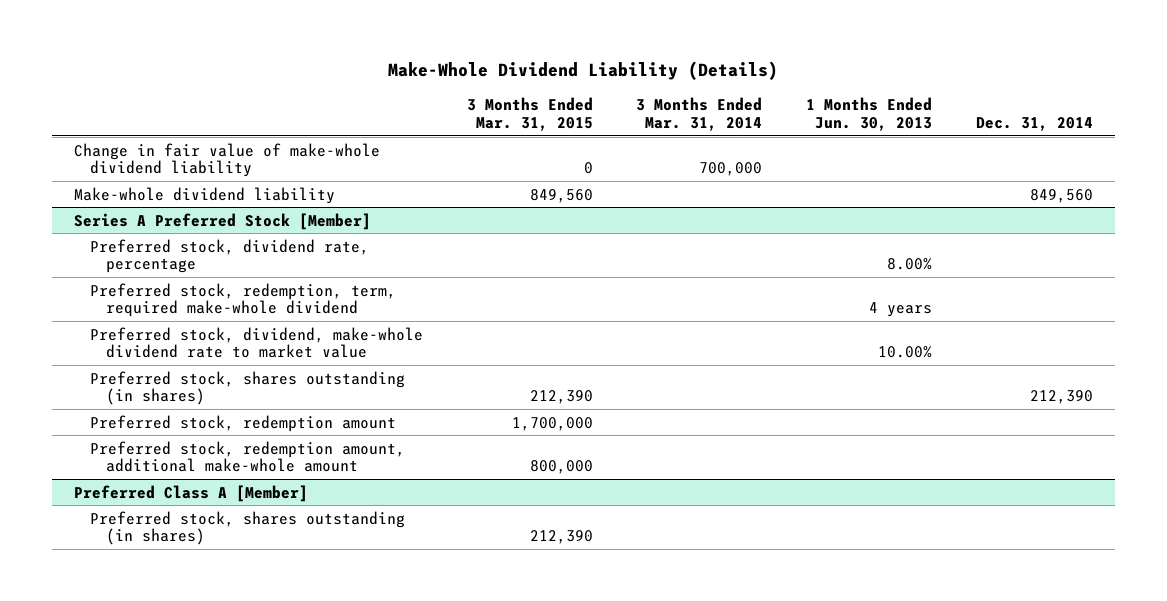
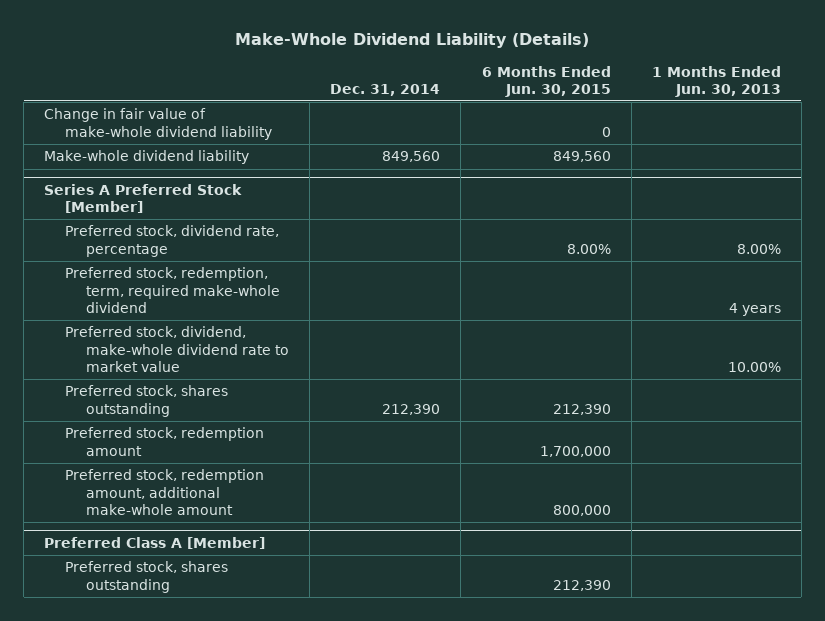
- | 3 Months Ended Mar. 31, 2015 | 3 Months Ended Mar. 31, 2014 | 1 Months Ended Jun. 30, 2013 | Dec. 31, 2014
+ | Dec. 31, 2014 | 6 Months Ended Jun. 30, 2015 | 1 Months Ended Jun. 30, 2013
@ Series A Preferred Stock [Member]
- Preferred stock, shares outstanding (in shares) | 212,390 | | | 212,390
+ Preferred stock, shares outstanding | 212,390 | 212,390 |
@ Preferred Class A [Member]
- Preferred stock, shares outstanding (in shares) | 212,390 | | |
+ Preferred stock, shares outstanding | | 212,390 |

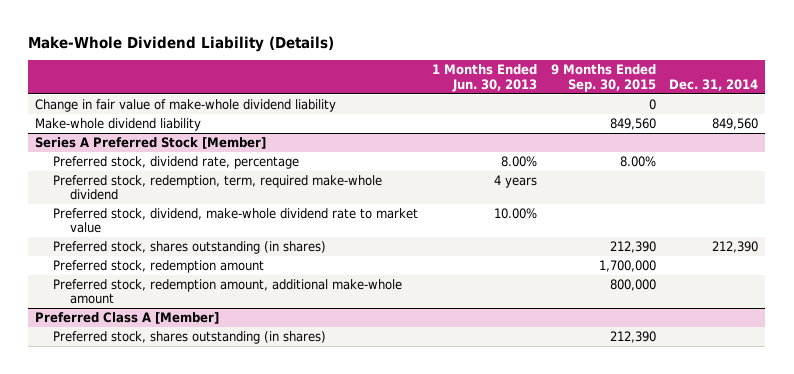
- | Dec. 31, 2014 | 6 Months Ended Jun. 30, 2015 | 1 Months Ended Jun. 30, 2013
+ | 1 Months Ended Jun. 30, 2013 | 9 Months Ended Sep. 30, 2015 | Dec. 31, 2014
@ Series A Preferred Stock [Member]
- Preferred stock, shares outstanding | 212,390 | 212,390 |
+ Preferred stock, shares outstanding (in shares) | | 212,390 | 212,390
@ Preferred Class A [Member]
- Preferred stock, shares outstanding | | 212,390 |
+ Preferred stock, shares outstanding (in shares) | | 212,390 |

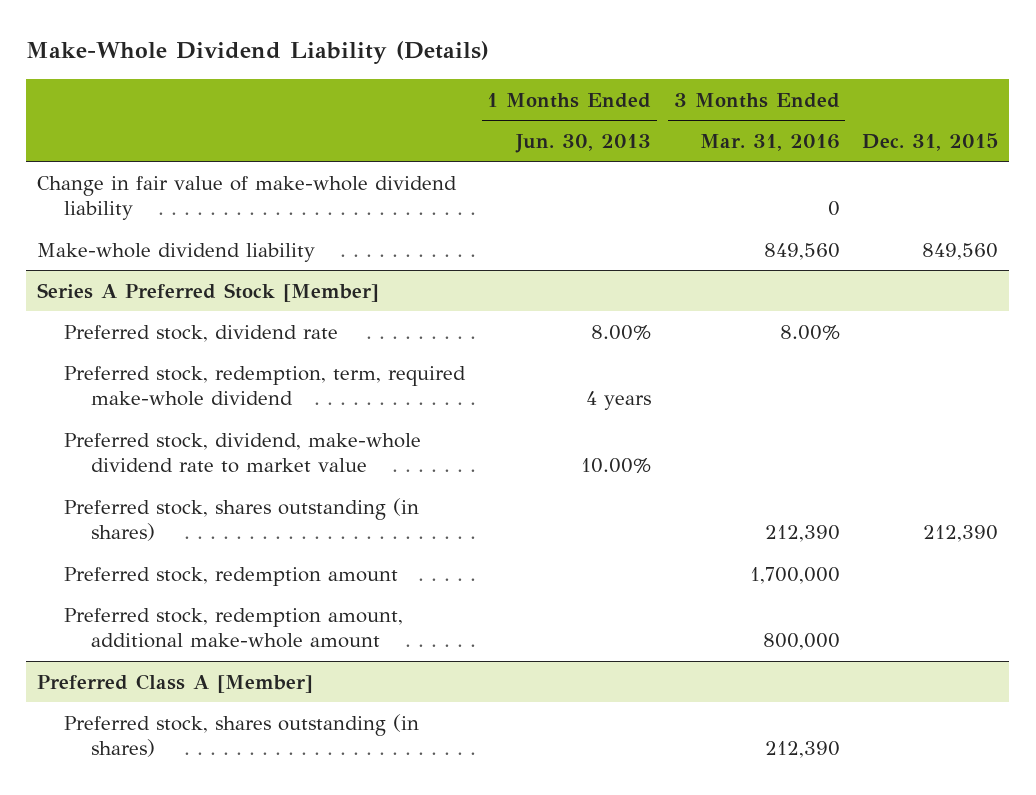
- | 1 Months Ended Jun. 30, 2013 | 9 Months Ended Sep. 30, 2015 | Dec. 31, 2014
+ | 1 Months Ended Jun. 30, 2013 | 3 Months Ended Mar. 31, 2016 | Dec. 31, 2015
@ Series A Preferred Stock [Member]
- Preferred stock, dividend rate, percentage | 8.00% | 8.00% |
+ Preferred stock, dividend rate | 8.00% | 8.00% |

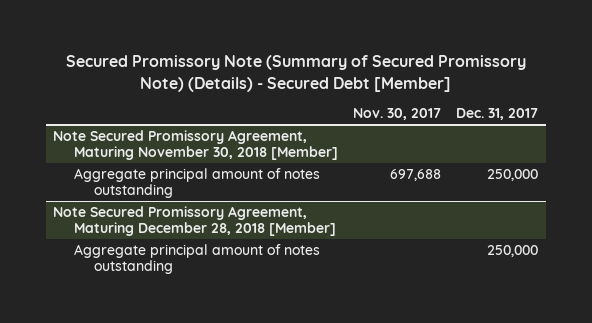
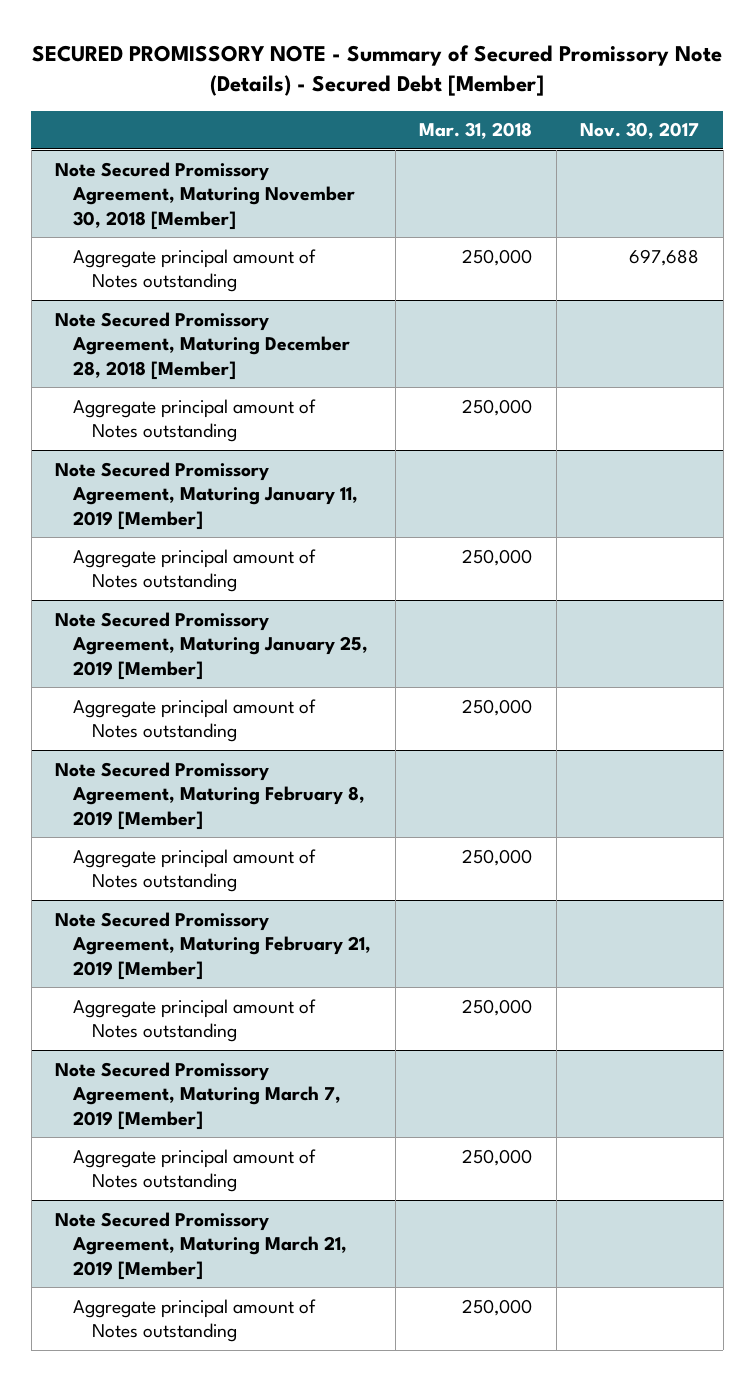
- Secured Promissory Note (Summary of Secured Promissory Note) (Details) - Secured Debt [Member]
+ SECURED PROMISSORY NOTE - Summary of Secured Promissory Note (Details) - Secured Debt [Member]
- | Nov. 30, 2017 | Dec. 31, 2017
+ | Mar. 31, 2018 | Nov. 30, 2017
@ Note Secured Promissory Agreement, Maturing November 30, 2018 [Member]
- Aggregate principal amount of notes outstanding | 697,688 | 250,000
+ Aggregate principal amount of Notes outstanding | 250,000 | 697,688
@ Note Secured Promissory Agreement, Maturing December 28, 2018 [Member]
- Aggregate principal amount of notes outstanding | | 250,000
+ Aggregate principal amount of Notes outstanding | 250,000 |
+ Note Secured Promissory Agreement, Maturing January 11, 2019 [Member]
+ Aggregate principal amount of Notes outstanding | 250,000 |
+ Note Secured Promissory Agreement, Maturing January 25, 2019 [Member]
+ Aggregate principal amount of Notes outstanding | 250,000 |
+ Note Secured Promissory Agreement, Maturing February 8, 2019 [Member]
+ Aggregate principal amount of Notes outstanding | 250,000 |
+ Note Secured Promissory Agreement, Maturing February 21, 2019 [Member]
+ Aggregate principal amount of Notes outstanding | 250,000 |
+ Note Secured Promissory Agreement, Maturing March 7, 2019 [Member]
+ Aggregate principal amount of Notes outstanding | 250,000 |
+ Note Secured Promissory Agreement, Maturing March 21, 2019 [Member]
+ Aggregate principal amount of Notes outstanding | 250,000 |

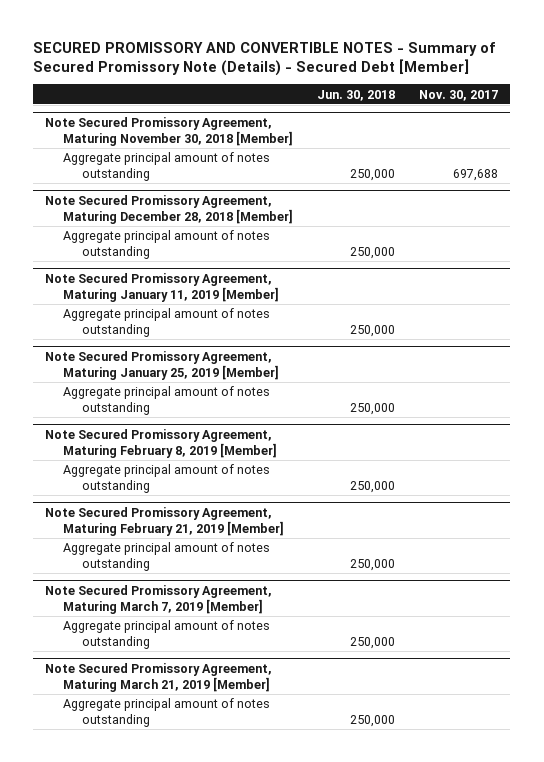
- SECURED PROMISSORY NOTE - Summary of Secured Promissory Note (Details) - Secured Debt [Member]
+ SECURED PROMISSORY AND CONVERTIBLE NOTES - Summary of Secured Promissory Note (Details) - Secured Debt [Member]
- | Mar. 31, 2018 | Nov. 30, 2017
+ | Jun. 30, 2018 | Nov. 30, 2017
@ Note Secured Promissory Agreement, Maturing November 30, 2018 [Member]
- Aggregate principal amount of Notes outstanding | 250,000 | 697,688
+ Aggregate principal amount of notes outstanding | 250,000 | 697,688
@ Note Secured Promissory Agreement, Maturing December 28, 2018 [Member]
- Aggregate principal amount of Notes outstanding | 250,000 |
+ Aggregate principal amount of notes outstanding | 250,000 |
@ Note Secured Promissory Agreement, Maturing January 11, 2019 [Member]
- Aggregate principal amount of Notes outstanding | 250,000 |
+ Aggregate principal amount of notes outstanding | 250,000 |
@ Note Secured Promissory Agreement, Maturing January 25, 2019 [Member]
- Aggregate principal amount of Notes outstanding | 250,000 |
+ Aggregate principal amount of notes outstanding | 250,000 |
@ Note Secured Promissory Agreement, Maturing February 8, 2019 [Member]
- Aggregate principal amount of Notes outstanding | 250,000 |
+ Aggregate principal amount of notes outstanding | 250,000 |
@ Note Secured Promissory Agreement, Maturing February 21, 2019 [Member]
- Aggregate principal amount of Notes outstanding | 250,000 |
+ Aggregate principal amount of notes outstanding | 250,000 |
@ Note Secured Promissory Agreement, Maturing March 7, 2019 [Member]
- Aggregate principal amount of Notes outstanding | 250,000 |
+ Aggregate principal amount of notes outstanding | 250,000 |
@ Note Secured Promissory Agreement, Maturing March 21, 2019 [Member]
- Aggregate principal amount of Notes outstanding | 250,000 |
+ Aggregate principal amount of notes outstanding | 250,000 |

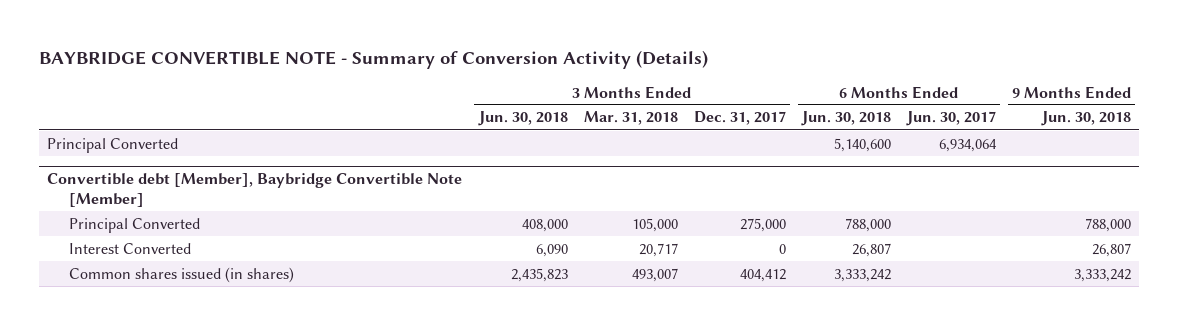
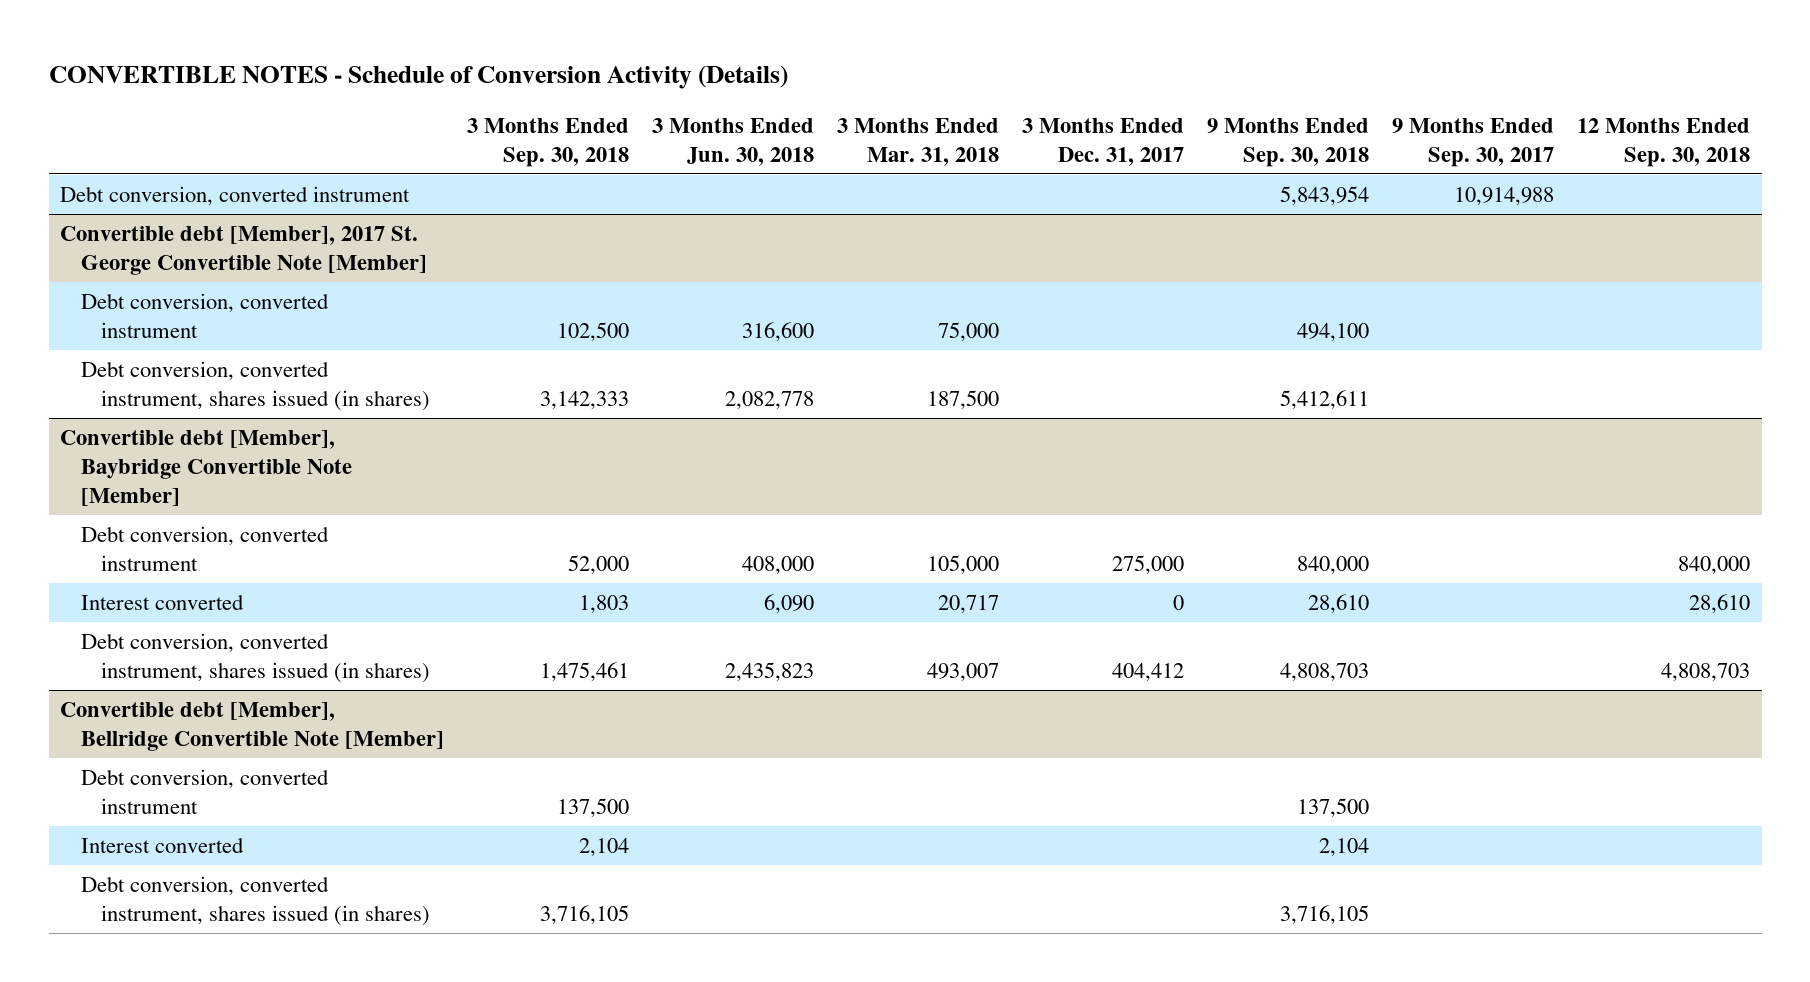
- BAYBRIDGE CONVERTIBLE NOTE - Summary of Conversion Activity (Details)
+ CONVERTIBLE NOTES - Schedule of Conversion Activity (Details)
- | 3 Months Ended Jun. 30, 2018 | 3 Months Ended Mar. 31, 2018 | 3 Months Ended Dec. 31, 2017 | 6 Months Ended Jun. 30, 2018 | 6 Months Ended Jun. 30, 2017 | 9 Months Ended Jun. 30, 2018
+ | 3 Months Ended Sep. 30, 2018 | 3 Months Ended Jun. 30, 2018 | 3 Months Ended Mar. 31, 2018 | 3 Months Ended Dec. 31, 2017 | 9 Months Ended Sep. 30, 2018 | 9 Months Ended Sep. 30, 2017 | 12 Months Ended Sep. 30, 2018
- Principal Converted | | | | 5,140,600 | 6,934,064 |
+ Debt conversion, converted instrument | | | | | 5,843,954 | 10,914,988 |
+ Convertible debt [Member], 2017 St. George Convertible Note [Member]
+ Debt conversion, converted instrument | 102,500 | 316,600 | 75,000 | | 494,100 | |
+ Debt conversion, converted instrument, shares issued (in shares) | 3,142,333 | 2,082,778 | 187,500 | | 5,412,611 | |
@ Convertible debt [Member], Baybridge Convertible Note [Member]
- Principal Converted | 408,000 | 105,000 | 275,000 | 788,000 | | 788,000
- Interest Converted | 6,090 | 20,717 | 0 | 26,807 | | 26,807
- Common shares issued (in shares) | 2,435,823 | 493,007 | 404,412 | 3,333,242 | | 3,333,242
+ Debt conversion, converted instrument | 52,000 | 408,000 | 105,000 | 275,000 | 840,000 | | 840,000
+ Interest converted | 1,803 | 6,090 | 20,717 | 0 | 28,610 | | 28,610
+ Debt conversion, converted instrument, shares issued (in shares) | 1,475,461 | 2,435,823 | 493,007 | 404,412 | 4,808,703 | | 4,808,703
+ Convertible debt [Member], Bellridge Convertible Note [Member]
+ Debt conversion, converted instrument | 137,500 | | | | 137,500 | |
+ Interest converted | 2,104 | | | | 2,104 | |
+ Debt conversion, converted instrument, shares issued (in shares) | 3,716,105 | | | | 3,716,105 | |

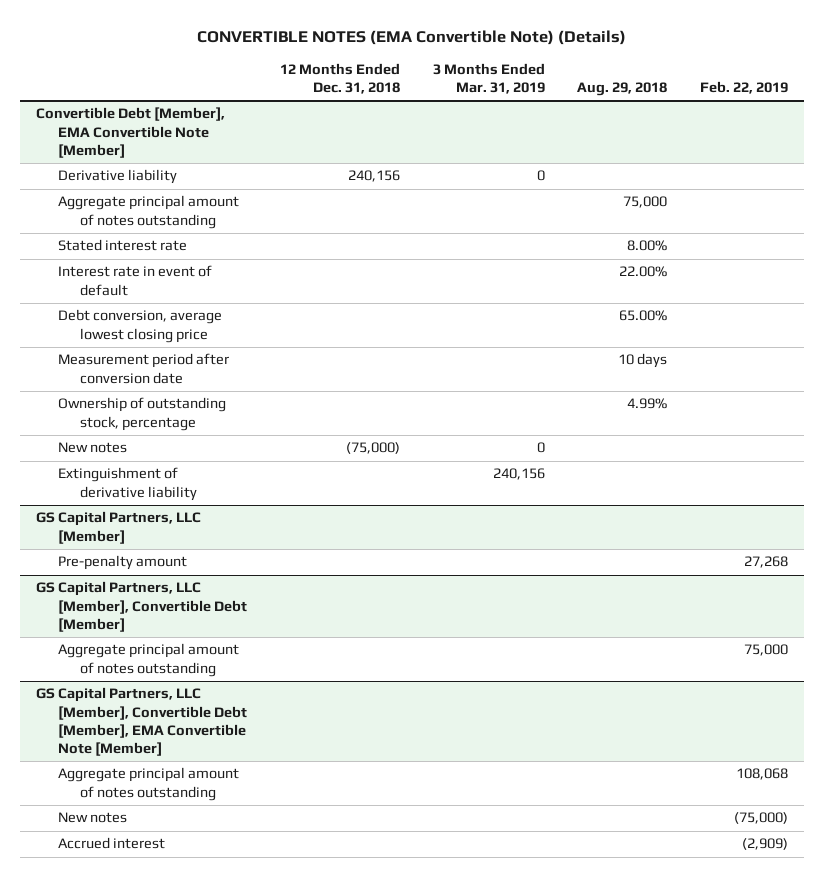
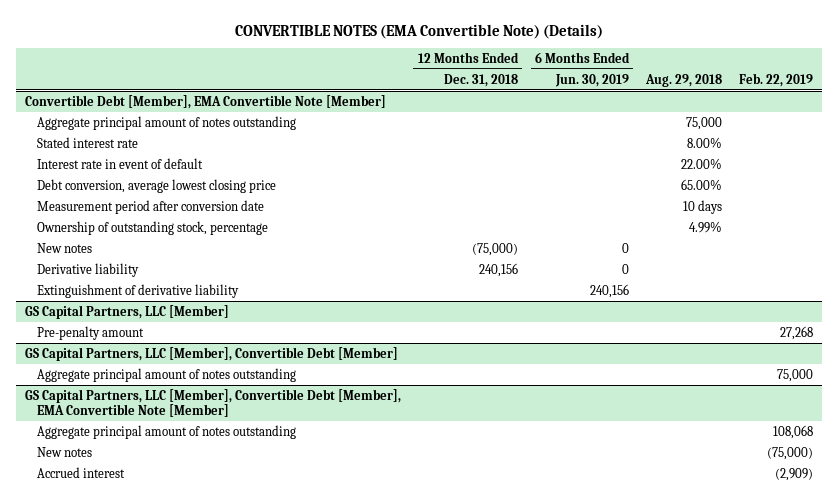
- | 12 Months Ended Dec. 31, 2018 | 3 Months Ended Mar. 31, 2019 | Aug. 29, 2018 | Feb. 22, 2019
+ | 12 Months Ended Dec. 31, 2018 | 6 Months Ended Jun. 30, 2019 | Aug. 29, 2018 | Feb. 22, 2019
@ Convertible Debt [Member], EMA Convertible Note [Member]
moved down: Derivative liability | 240,156 | 0 | |

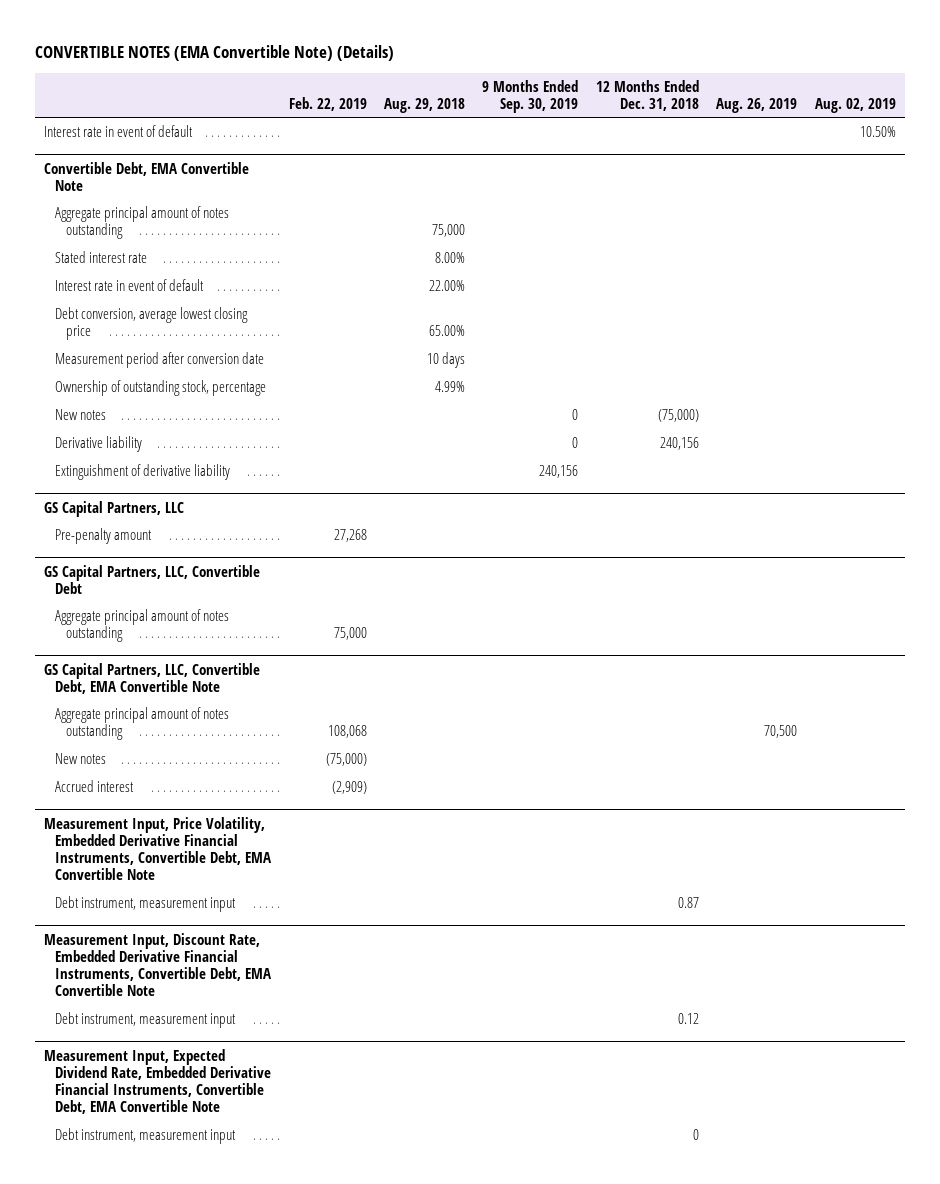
- | 12 Months Ended Dec. 31, 2018 | 6 Months Ended Jun. 30, 2019 | Aug. 29, 2018 | Feb. 22, 2019
+ | Feb. 22, 2019 | Aug. 29, 2018 | 9 Months Ended Sep. 30, 2019 | 12 Months Ended Dec. 31, 2018 | Aug. 26, 2019 | Aug. 02, 2019
- Convertible Debt [Member], EMA Convertible Note [Member]
+ Interest rate in event of default | | | | | | 10.50%
+ Convertible Debt, EMA Convertible Note
- GS Capital Partners, LLC [Member]
+ GS Capital Partners, LLC
- GS Capital Partners, LLC [Member], Convertible Debt [Member]
+ GS Capital Partners, LLC, Convertible Debt
- GS Capital Partners, LLC [Member], Convertible Debt [Member], EMA Convertible Note [Member]
+ GS Capital Partners, LLC, Convertible Debt, EMA Convertible Note
+ Measurement Input, Price Volatility, Embedded Derivative Financial Instruments, Convertible Debt, EMA Convertible Note
+ Debt instrument, measurement input | | | | 0.87 | |
+ Measurement Input, Discount Rate, Embedded Derivative Financial Instruments, Convertible Debt, EMA Convertible Note
+ Debt instrument, measurement input | | | | 0.12 | |
+ Measurement Input, Expected Dividend Rate, Embedded Derivative Financial Instruments, Convertible Debt, EMA Convertible Note
+ Debt instrument, measurement input | | | | 0 | |

